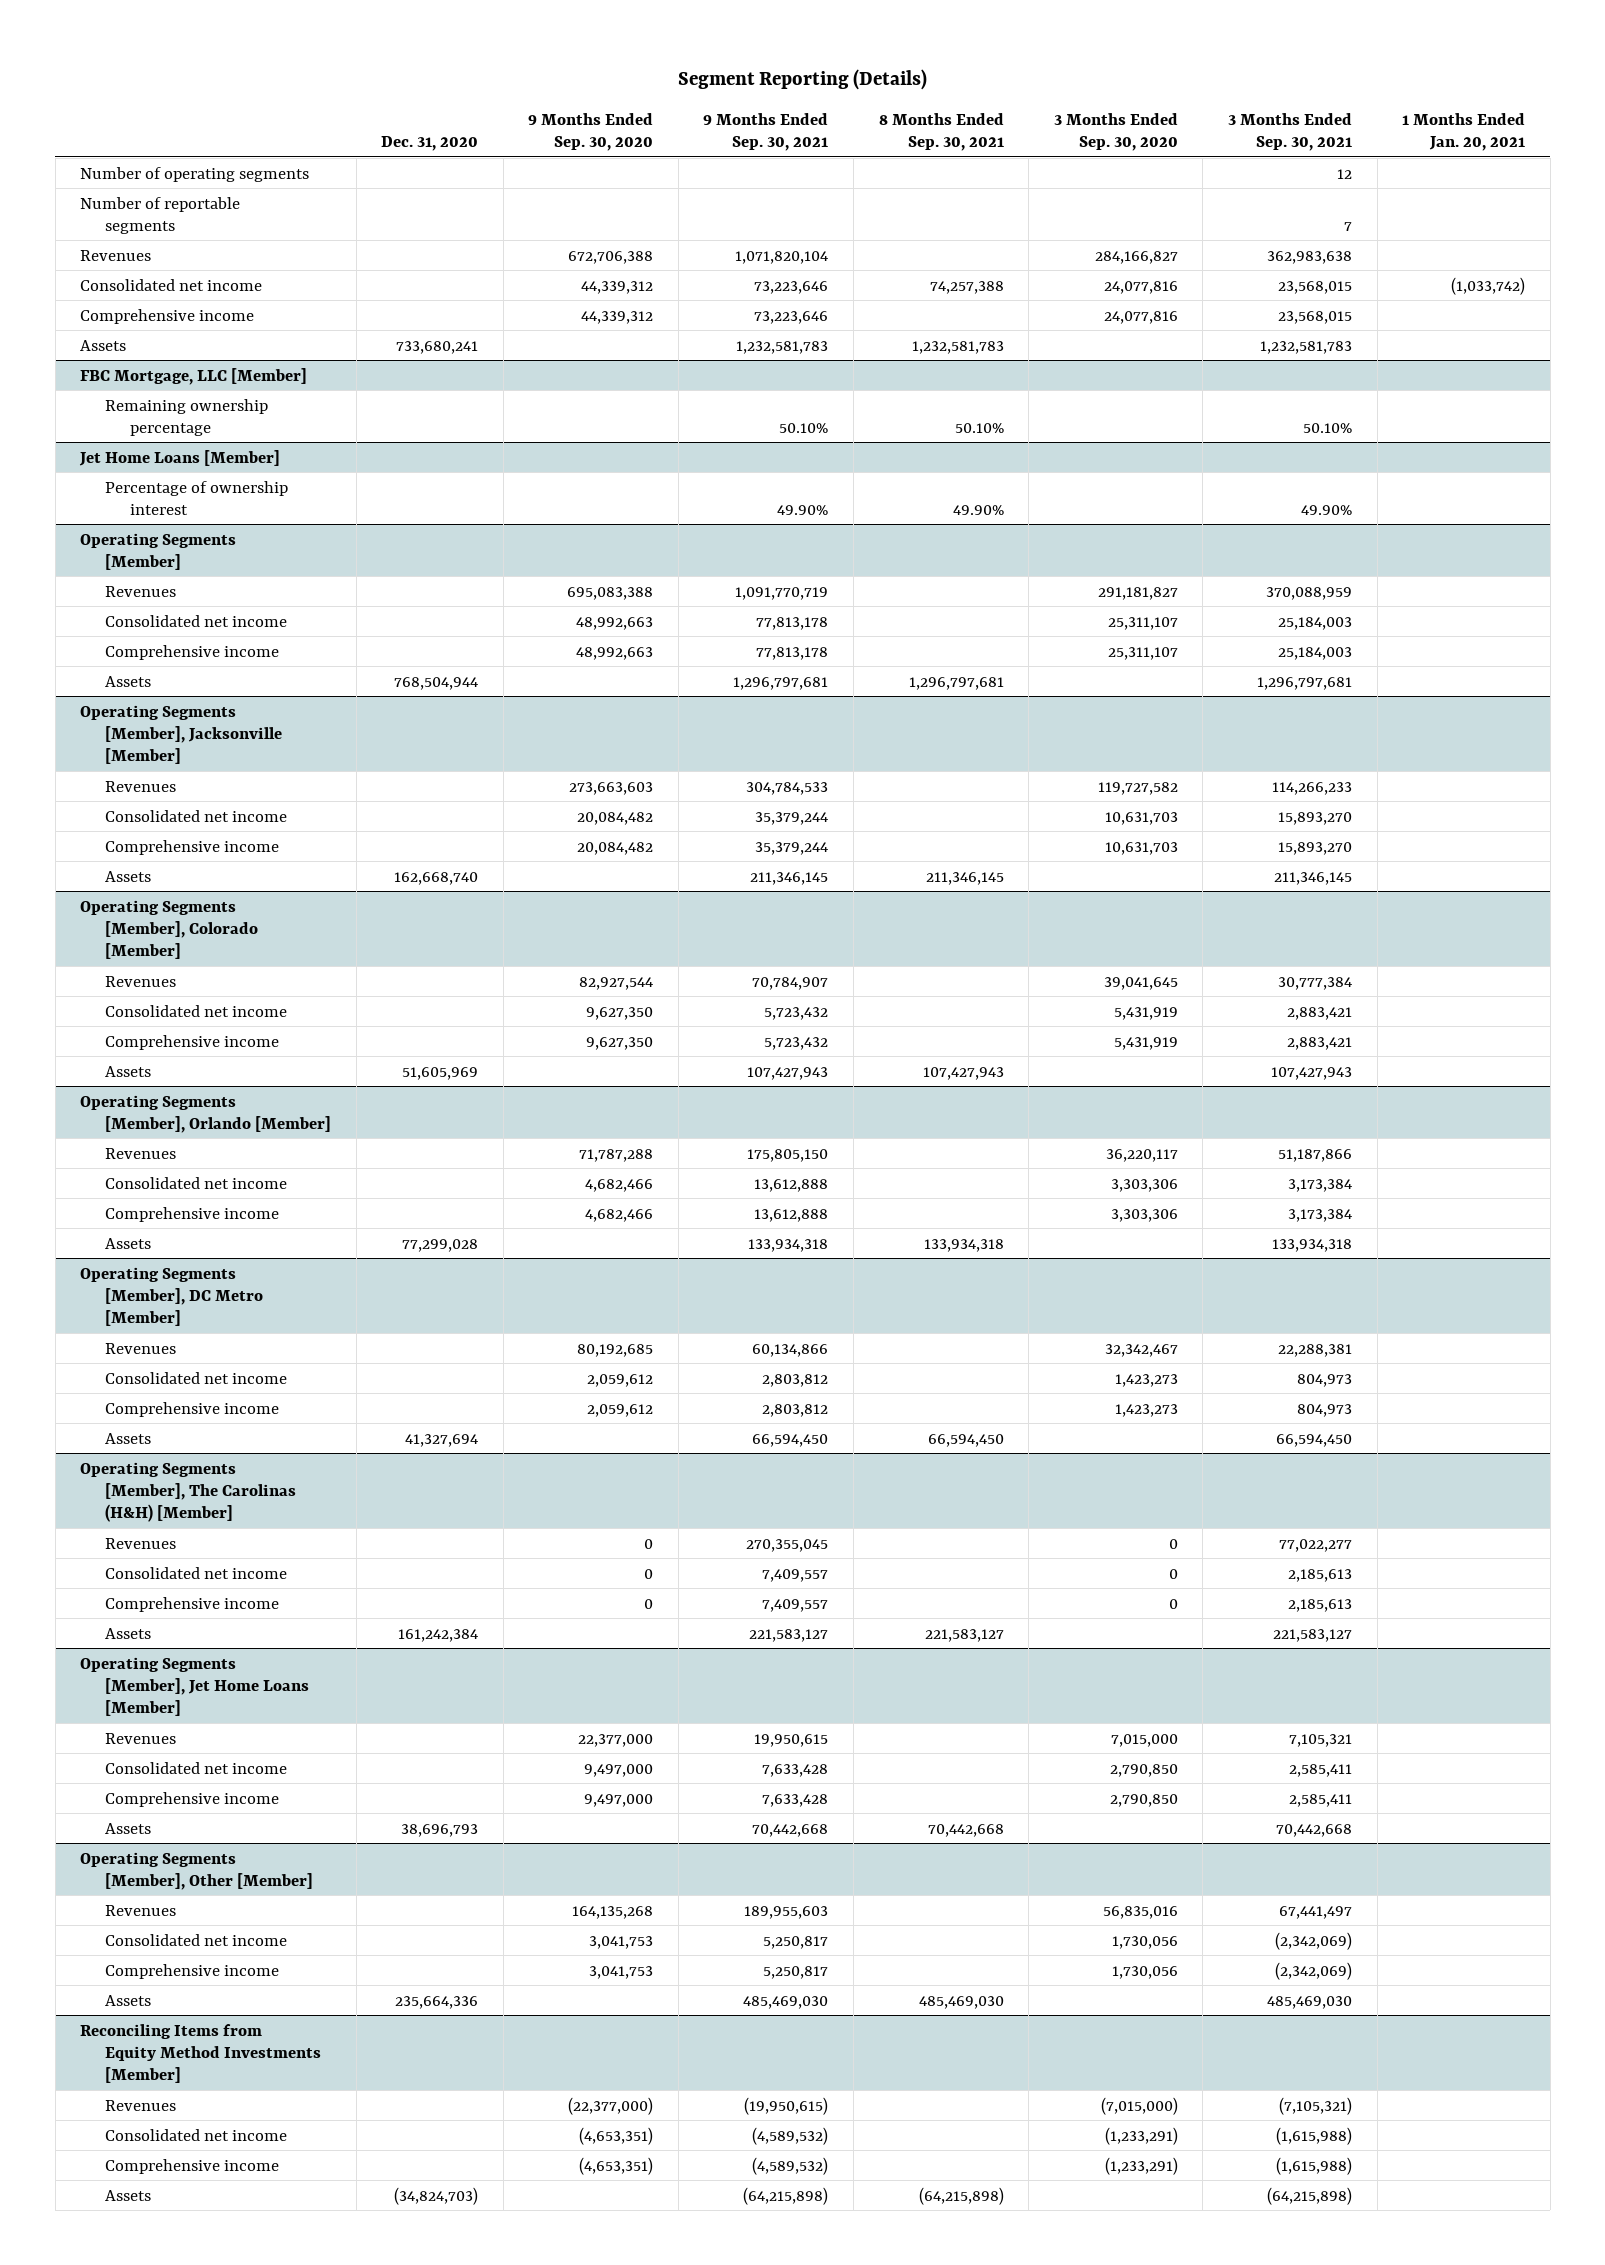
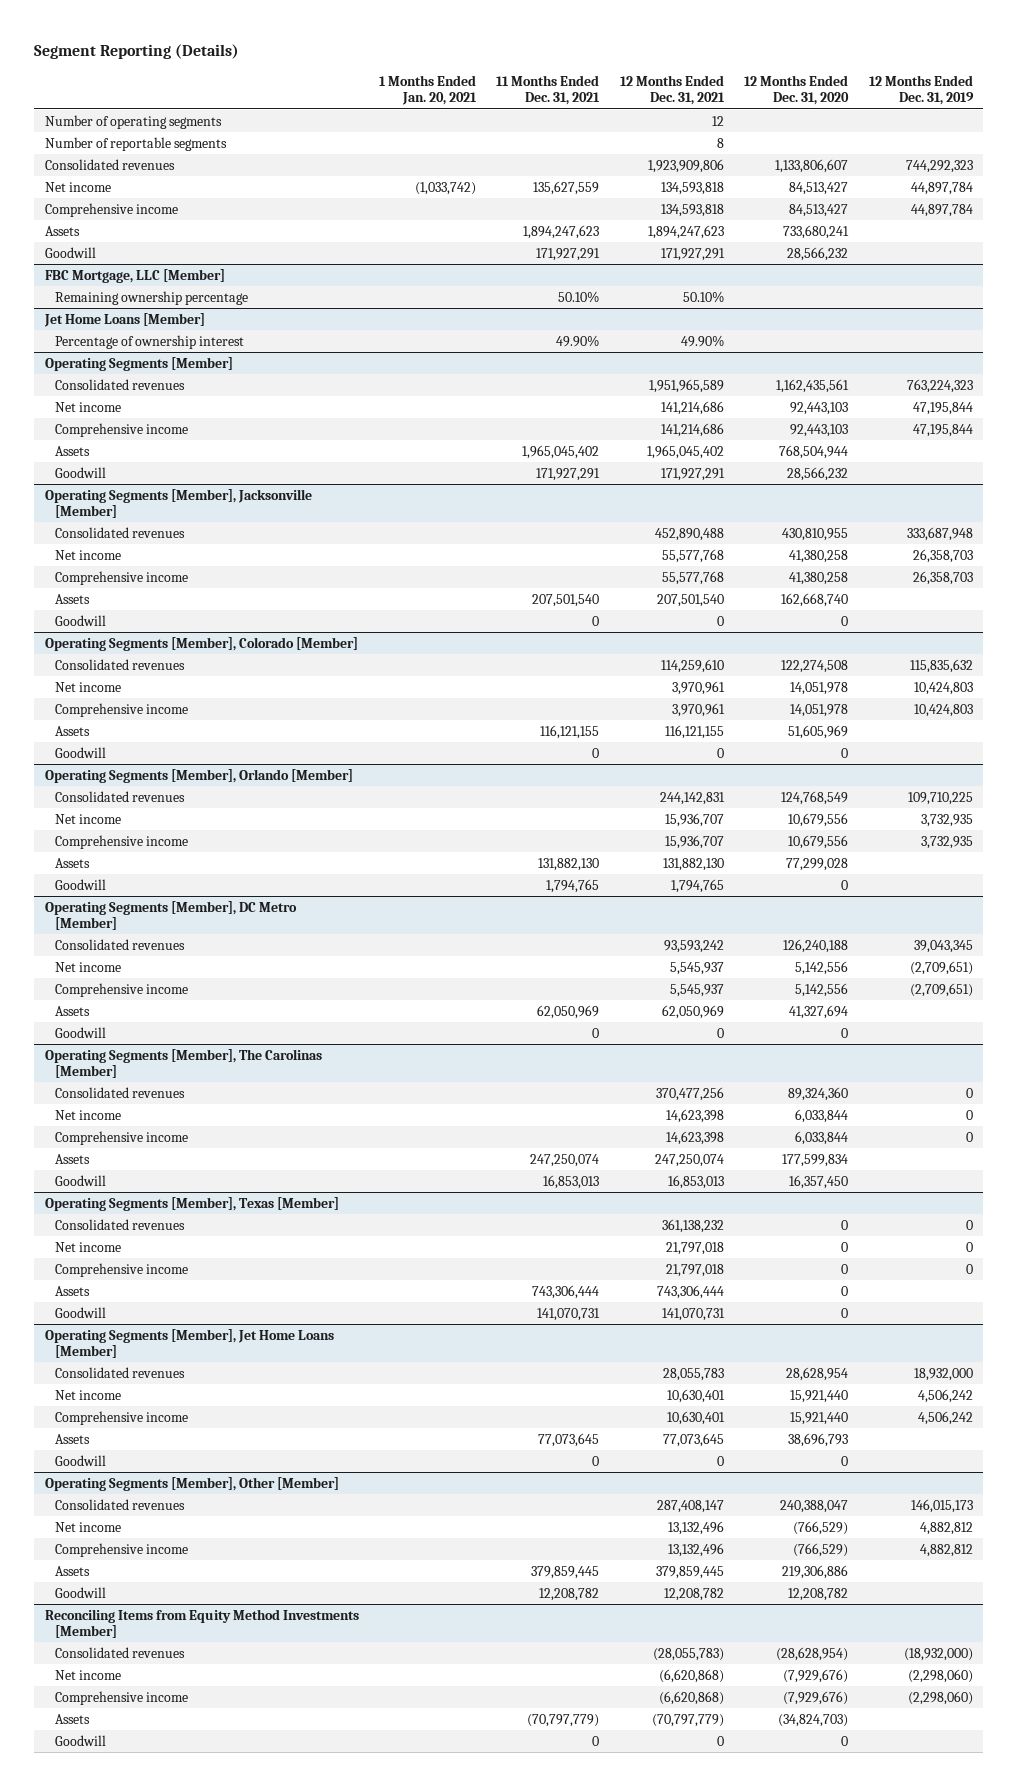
- | Dec. 31, 2020 | 9 Months Ended Sep. 30, 2020 | 9 Months Ended Sep. 30, 2021 | 8 Months Ended Sep. 30, 2021 | 3 Months Ended Sep. 30, 2020 | 3 Months Ended Sep. 30, 2021 | 1 Months Ended Jan. 20, 2021
+ | 1 Months Ended Jan. 20, 2021 | 11 Months Ended Dec. 31, 2021 | 12 Months Ended Dec. 31, 2021 | 12 Months Ended Dec. 31, 2020 | 12 Months Ended Dec. 31, 2019
- Revenues | | 672,706,388 | 1,071,820,104 | | 284,166,827 | 362,983,638 |
- Consolidated net income | | 44,339,312 | 73,223,646 | 74,257,388 | 24,077,816 | 23,568,015 | (1,033,742)
+ Consolidated revenues | | | 1,923,909,806 | 1,133,806,607 | 744,292,323
+ Net income | (1,033,742) | 135,627,559 | 134,593,818 | 84,513,427 | 44,897,784
+ Goodwill | | 171,927,291 | 171,927,291 | 28,566,232 |
@ Operating Segments [Member]
- Revenues | | 695,083,388 | 1,091,770,719 | | 291,181,827 | 370,088,959 |
- Consolidated net income | | 48,992,663 | 77,813,178 | | 25,311,107 | 25,184,003 |
+ Consolidated revenues | | | 1,951,965,589 | 1,162,435,561 | 763,224,323
+ Net income | | | 141,214,686 | 92,443,103 | 47,195,844
+ Goodwill | | 171,927,291 | 171,927,291 | 28,566,232 |
@ Operating Segments [Member], Jacksonville [Member]
- Revenues | | 273,663,603 | 304,784,533 | | 119,727,582 | 114,266,233 |
- Consolidated net income | | 20,084,482 | 35,379,244 | | 10,631,703 | 15,893,270 |
+ Consolidated revenues | | | 452,890,488 | 430,810,955 | 333,687,948
+ Net income | | | 55,577,768 | 41,380,258 | 26,358,703
+ Goodwill | | 0 | 0 | 0 |
@ Operating Segments [Member], Colorado [Member]
- Revenues | | 82,927,544 | 70,784,907 | | 39,041,645 | 30,777,384 |
- Consolidated net income | | 9,627,350 | 5,723,432 | | 5,431,919 | 2,883,421 |
+ Consolidated revenues | | | 114,259,610 | 122,274,508 | 115,835,632
+ Net income | | | 3,970,961 | 14,051,978 | 10,424,803
+ Goodwill | | 0 | 0 | 0 |
@ Operating Segments [Member], Orlando [Member]
- Revenues | | 71,787,288 | 175,805,150 | | 36,220,117 | 51,187,866 |
- Consolidated net income | | 4,682,466 | 13,612,888 | | 3,303,306 | 3,173,384 |
+ Consolidated revenues | | | 244,142,831 | 124,768,549 | 109,710,225
+ Net income | | | 15,936,707 | 10,679,556 | 3,732,935
+ Goodwill | | 1,794,765 | 1,794,765 | 0 |
@ Operating Segments [Member], DC Metro [Member]
- Revenues | | 80,192,685 | 60,134,866 | | 32,342,467 | 22,288,381 |
- Consolidated net income | | 2,059,612 | 2,803,812 | | 1,423,273 | 804,973 |
+ Consolidated revenues | | | 93,593,242 | 126,240,188 | 39,043,345
+ Net income | | | 5,545,937 | 5,142,556 | (2,709,651)
- Operating Segments [Member], The Carolinas (H&H) [Member]
- Revenues | | 0 | 270,355,045 | | 0 | 77,022,277 |
- Consolidated net income | | 0 | 7,409,557 | | 0 | 2,185,613 |
@ Operating Segments [Member], DC Metro [Member]
+ Goodwill | | 0 | 0 | 0 |
+ Operating Segments [Member], The Carolinas [Member]
+ Consolidated revenues | | | 370,477,256 | 89,324,360 | 0
+ Net income | | | 14,623,398 | 6,033,844 | 0
+ Goodwill | | 16,853,013 | 16,853,013 | 16,357,450 |
+ Operating Segments [Member], Texas [Member]
+ Consolidated revenues | | | 361,138,232 | 0 | 0
+ Net income | | | 21,797,018 | 0 | 0
+ Comprehensive income | | | 21,797,018 | 0 | 0
+ Assets | | 743,306,444 | 743,306,444 | 0 |
+ Goodwill | | 141,070,731 | 141,070,731 | 0 |
@ Operating Segments [Member], Jet Home Loans [Member]
- Revenues | | 22,377,000 | 19,950,615 | | 7,015,000 | 7,105,321 |
- Consolidated net income | | 9,497,000 | 7,633,428 | | 2,790,850 | 2,585,411 |
+ Consolidated revenues | | | 28,055,783 | 28,628,954 | 18,932,000
+ Net income | | | 10,630,401 | 15,921,440 | 4,506,242
+ Goodwill | | 0 | 0 | 0 |
@ Operating Segments [Member], Other [Member]
- Revenues | | 164,135,268 | 189,955,603 | | 56,835,016 | 67,441,497 |
- Consolidated net income | | 3,041,753 | 5,250,817 | | 1,730,056 | (2,342,069) |
+ Consolidated revenues | | | 287,408,147 | 240,388,047 | 146,015,173
+ Net income | | | 13,132,496 | (766,529) | 4,882,812
+ Goodwill | | 12,208,782 | 12,208,782 | 12,208,782 |
@ Reconciling Items from Equity Method Investments [Member]
- Revenues | | (22,377,000) | (19,950,615) | | (7,015,000) | (7,105,321) |
- Consolidated net income | | (4,653,351) | (4,589,532) | | (1,233,291) | (1,615,988) |
+ Consolidated revenues | | | (28,055,783) | (28,628,954) | (18,932,000)
+ Net income | | | (6,620,868) | (7,929,676) | (2,298,060)
+ Goodwill | | 0 | 0 | 0 |

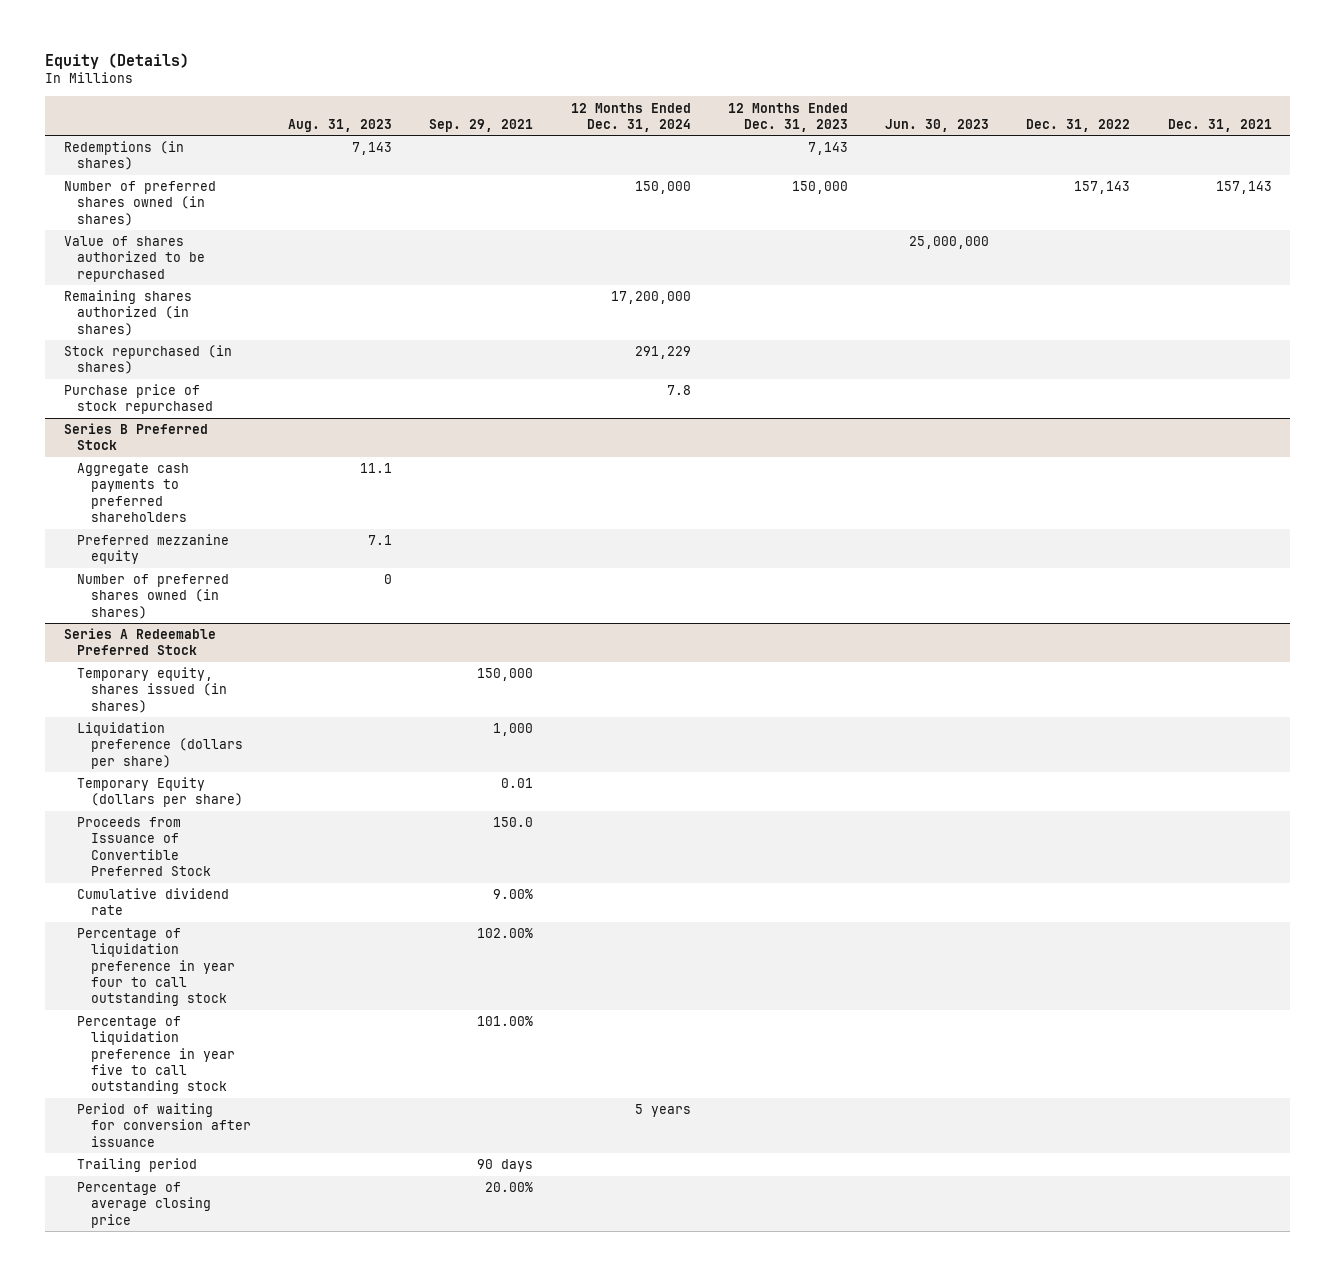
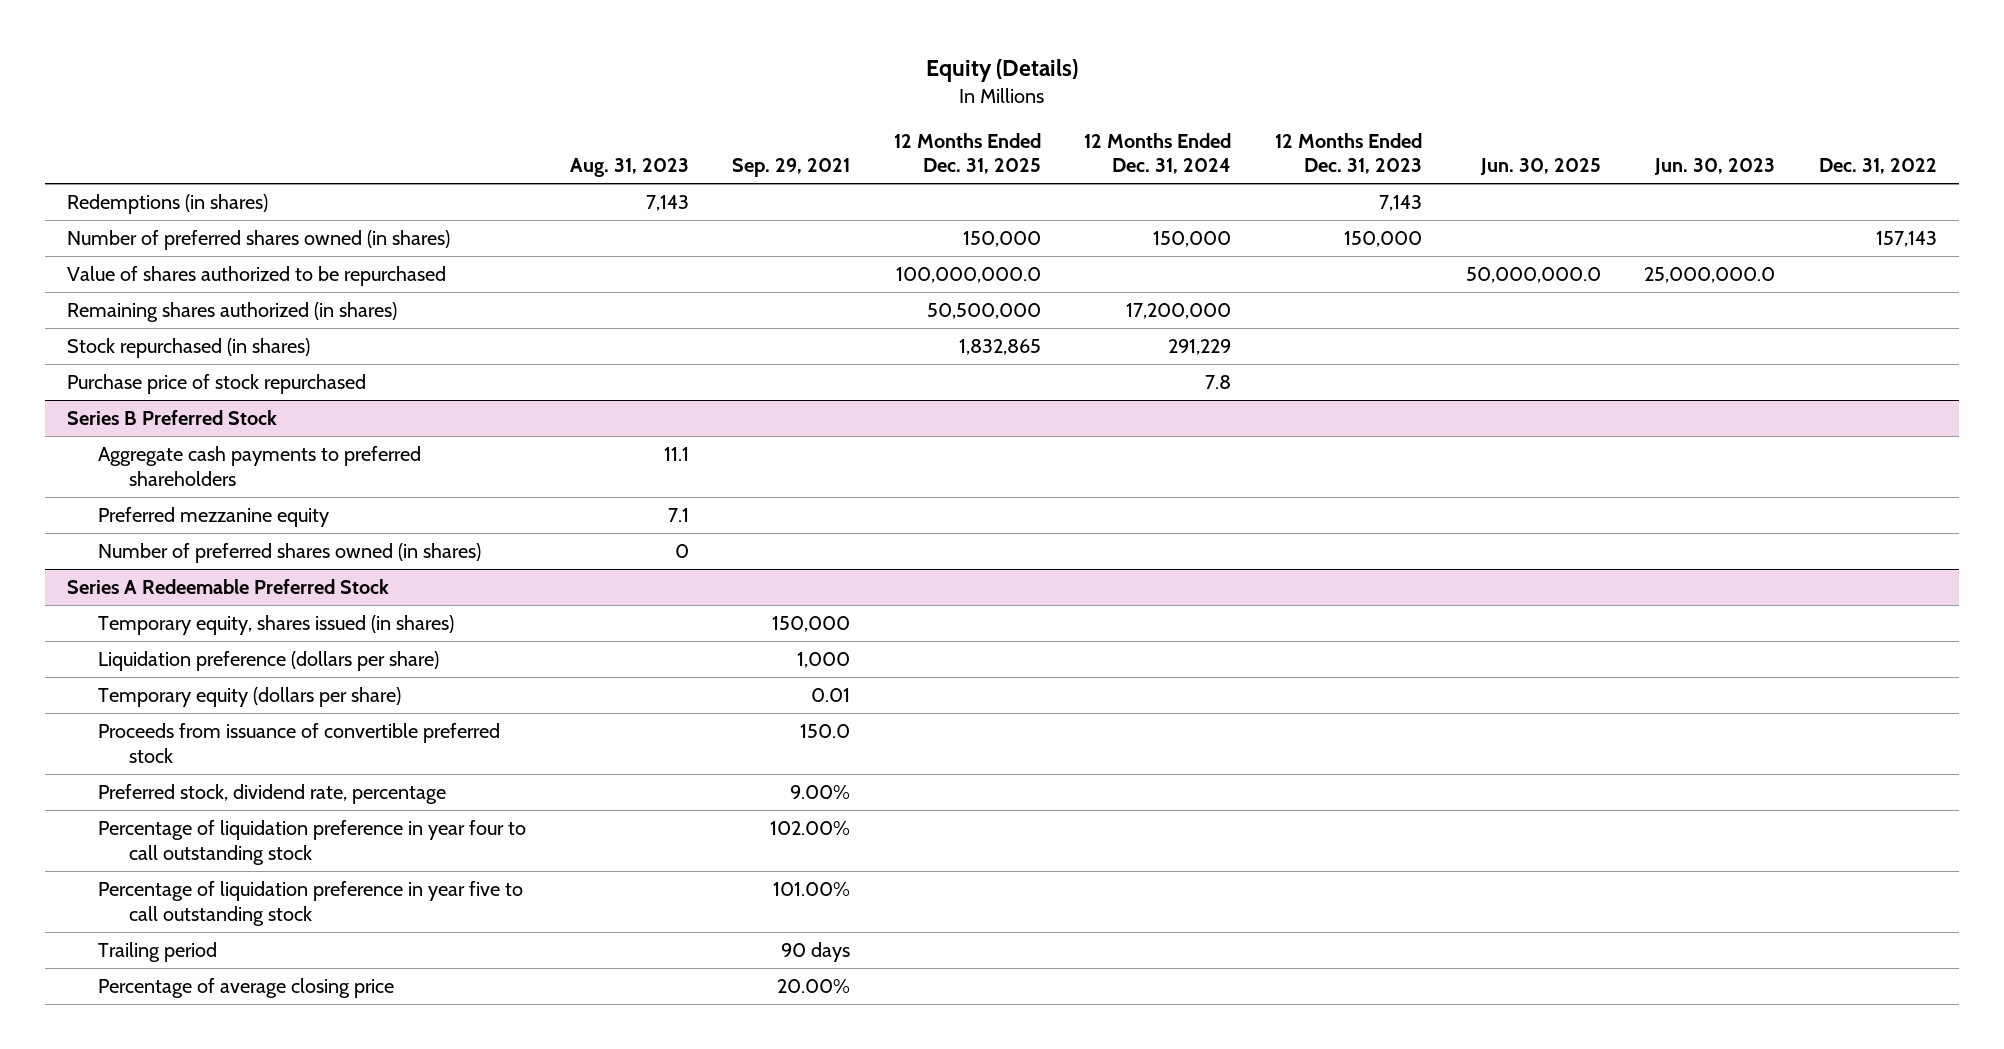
- | Aug. 31, 2023 | Sep. 29, 2021 | 12 Months Ended Dec. 31, 2024 | 12 Months Ended Dec. 31, 2023 | Jun. 30, 2023 | Dec. 31, 2022 | Dec. 31, 2021
+ | Aug. 31, 2023 | Sep. 29, 2021 | 12 Months Ended Dec. 31, 2025 | 12 Months Ended Dec. 31, 2024 | 12 Months Ended Dec. 31, 2023 | Jun. 30, 2025 | Jun. 30, 2023 | Dec. 31, 2022
- Value of shares authorized to be repurchased | | | | | 25,000,000 | |
+ Value of shares authorized to be repurchased | | | 100,000,000.0 | | | 50,000,000.0 | 25,000,000.0 |
@ Series A Redeemable Preferred Stock
- Temporary Equity (dollars per share) | | 0.01 | | | | |
- Proceeds from Issuance of Convertible Preferred Stock | | 150.0 | | | | |
- Cumulative dividend rate | | 9.00% | | | | |
+ Temporary equity (dollars per share) | | 0.01 | | | | | |
+ Proceeds from issuance of convertible preferred stock | | 150.0 | | | | | |
+ Preferred stock, dividend rate, percentage | | 9.00% | | | | | |
- Period of waiting for conversion after issuance | | | 5 years | | | |

